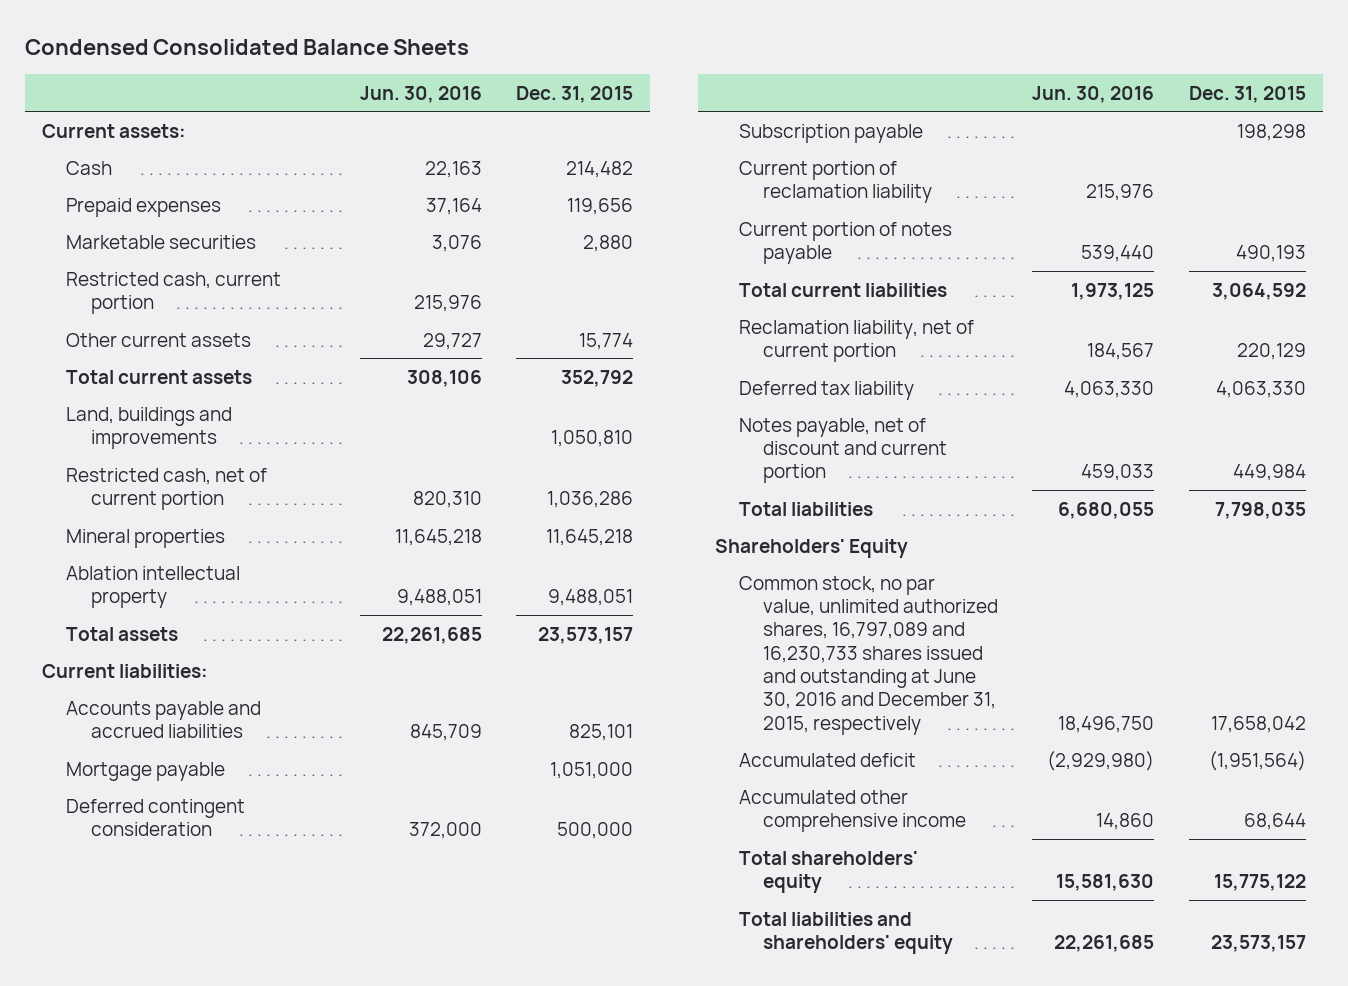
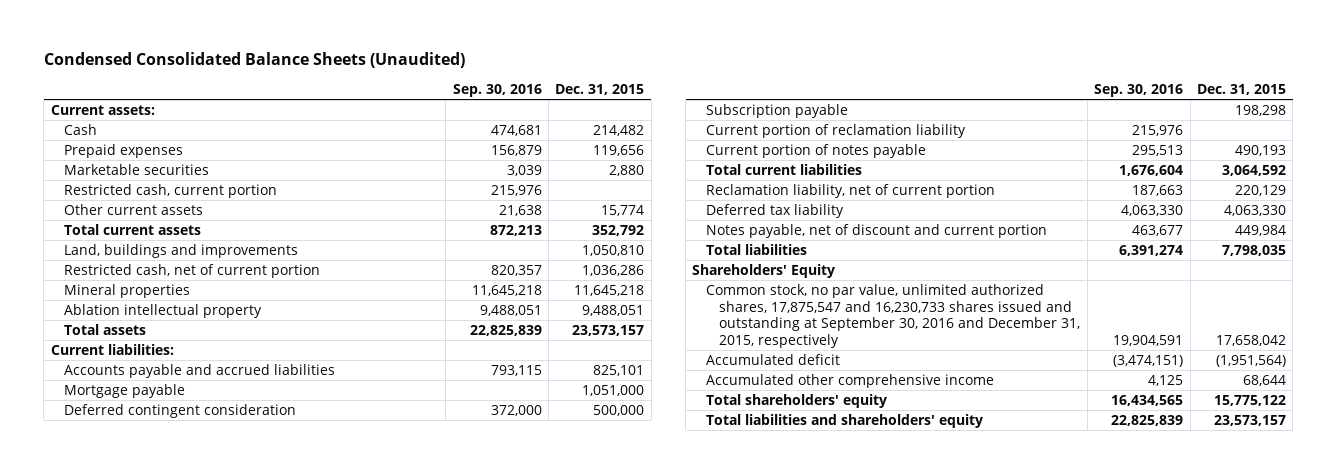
- Condensed Consolidated Balance Sheets
+ Condensed Consolidated Balance Sheets (Unaudited)
- | Jun. 30, 2016 | Dec. 31, 2015
+ | Sep. 30, 2016 | Dec. 31, 2015
- Common stock, no par value, unlimited authorized shares, 16,797,089 and 16,230,733 shares issued and outstanding at June 30, 2016 and December 31, 2015, respectively | 18,496,750 | 17,658,042
+ Common stock, no par value, unlimited authorized shares, 17,875,547 and 16,230,733 shares issued and outstanding at September 30, 2016 and December 31, 2015, respectively | 19,904,591 | 17,658,042

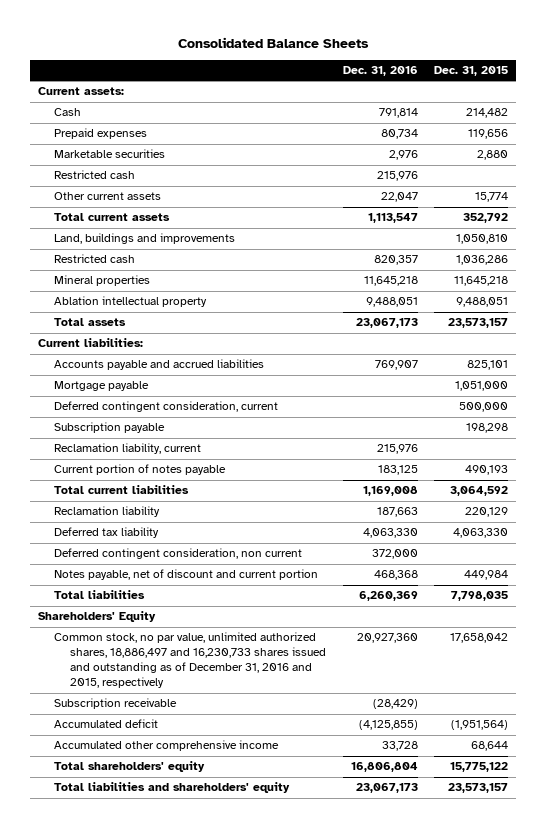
- Condensed Consolidated Balance Sheets (Unaudited)
+ Consolidated Balance Sheets
- | Sep. 30, 2016 | Dec. 31, 2015
+ | Dec. 31, 2016 | Dec. 31, 2015
- Restricted cash, current portion | 215,976 |
+ Restricted cash | 215,976 |
- Restricted cash, net of current portion | 820,357 | 1,036,286
+ Restricted cash | 820,357 | 1,036,286
- Deferred contingent consideration | 372,000 | 500,000
+ Deferred contingent consideration, current | | 500,000
- Current portion of reclamation liability | 215,976 |
+ Reclamation liability, current | 215,976 |
- Reclamation liability, net of current portion | 187,663 | 220,129
+ Reclamation liability | 187,663 | 220,129
+ Deferred contingent consideration, non current | 372,000 |
- Common stock, no par value, unlimited authorized shares, 17,875,547 and 16,230,733 shares issued and outstanding at September 30, 2016 and December 31, 2015, respectively | 19,904,591 | 17,658,042
+ Common stock, no par value, unlimited authorized shares, 18,886,497 and 16,230,733 shares issued and outstanding as of December 31, 2016 and 2015, respectively | 20,927,360 | 17,658,042
+ Subscription receivable | (28,429) |

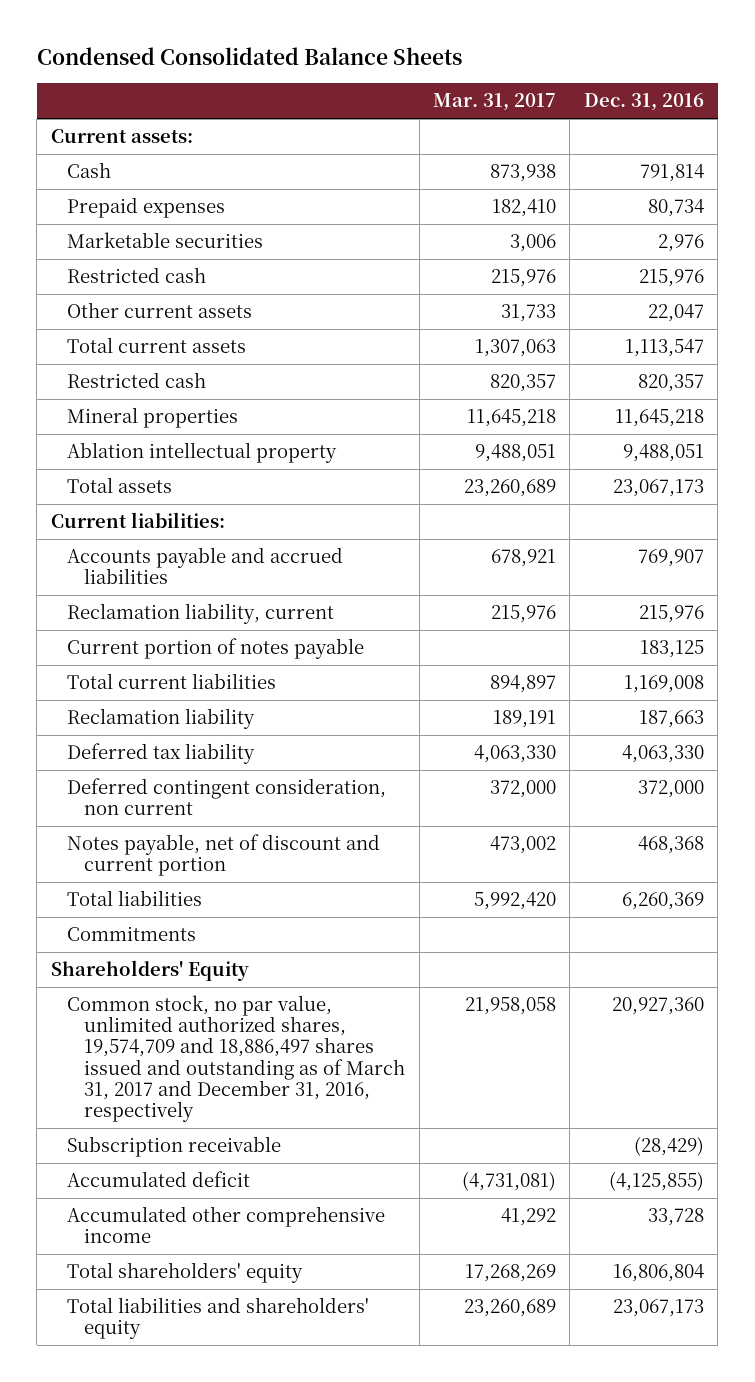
- Consolidated Balance Sheets
+ Condensed Consolidated Balance Sheets
- | Dec. 31, 2016 | Dec. 31, 2015
+ | Mar. 31, 2017 | Dec. 31, 2016
- Land, buildings and improvements | | 1,050,810
- Mortgage payable | | 1,051,000
- Deferred contingent consideration, current | | 500,000
- Subscription payable | | 198,298
+ Commitments
- Common stock, no par value, unlimited authorized shares, 18,886,497 and 16,230,733 shares issued and outstanding as of December 31, 2016 and 2015, respectively | 20,927,360 | 17,658,042
+ Common stock, no par value, unlimited authorized shares, 19,574,709 and 18,886,497 shares issued and outstanding as of March 31, 2017 and December 31, 2016, respectively | 21,958,058 | 20,927,360

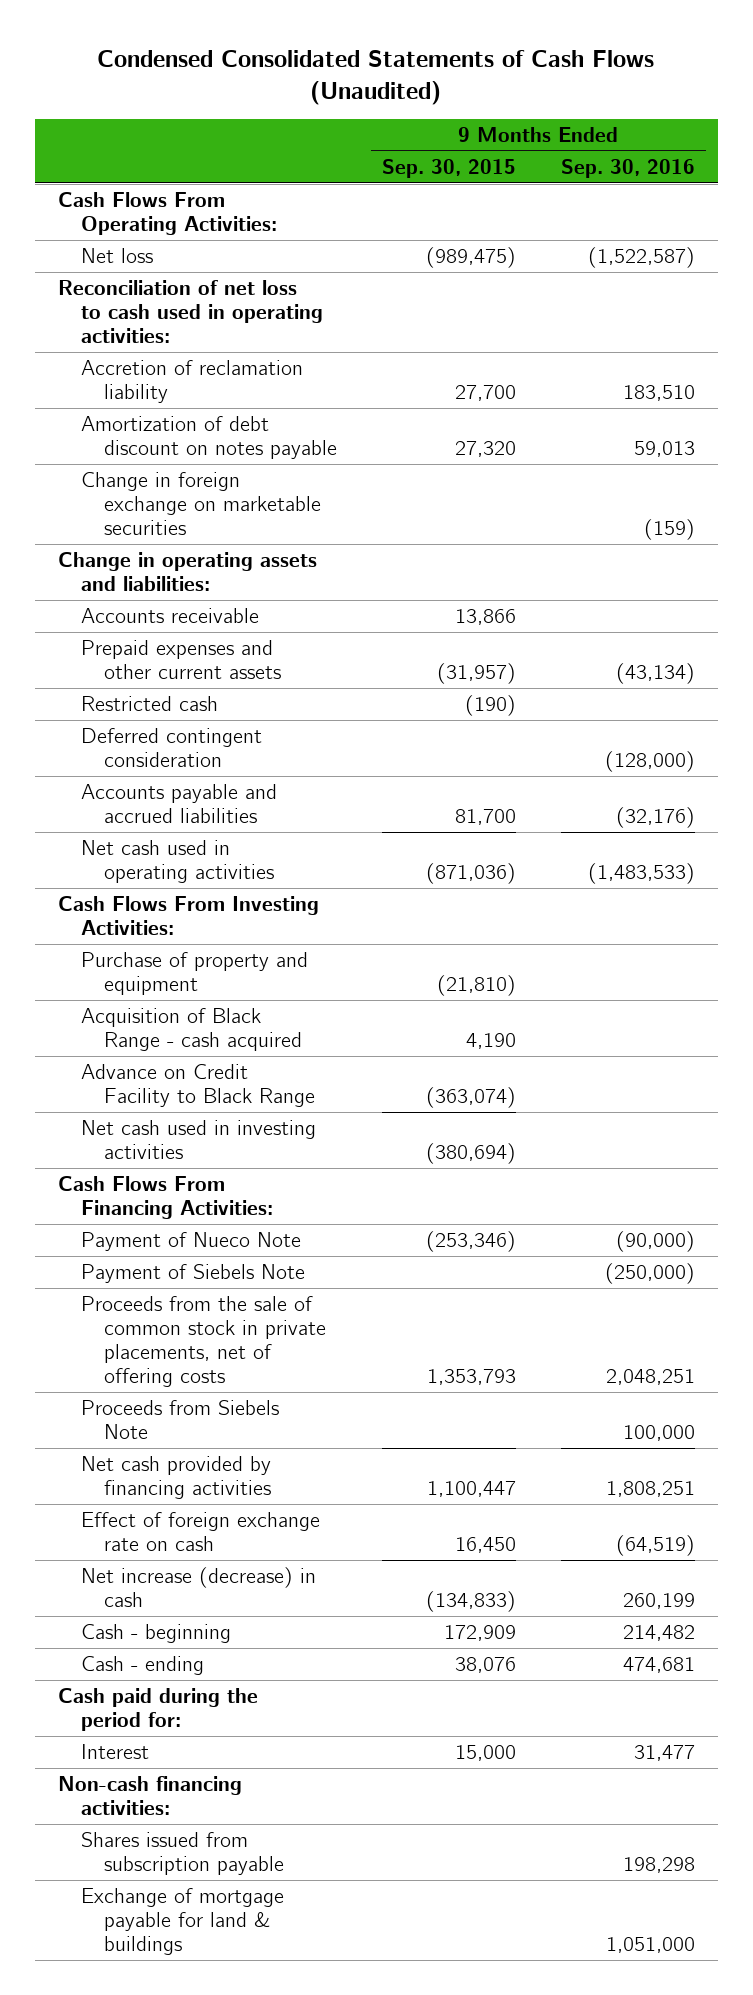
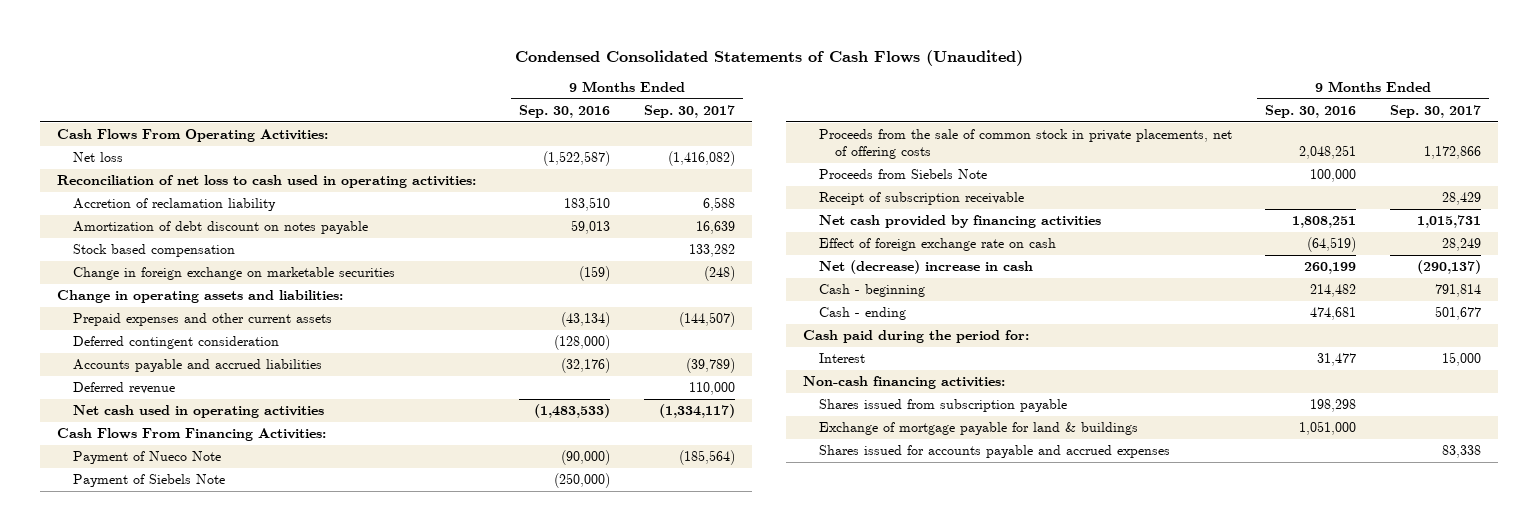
- | 9 Months Ended Sep. 30, 2015 | 9 Months Ended Sep. 30, 2016
+ | 9 Months Ended Sep. 30, 2016 | 9 Months Ended Sep. 30, 2017
+ Stock based compensation | | 133,282
- Accounts receivable | 13,866 |
- Restricted cash | (190) |
+ Deferred revenue | | 110,000
- Cash Flows From Investing Activities:
- Purchase of property and equipment | (21,810) |
- Acquisition of Black Range - cash acquired | 4,190 |
- Advance on Credit Facility to Black Range | (363,074) |
- Net cash used in investing activities | (380,694) |
+ Receipt of subscription receivable | | 28,429
- Net increase (decrease) in cash | (134,833) | 260,199
+ Net (decrease) increase in cash | 260,199 | (290,137)
+ Shares issued for accounts payable and accrued expenses | | 83,338

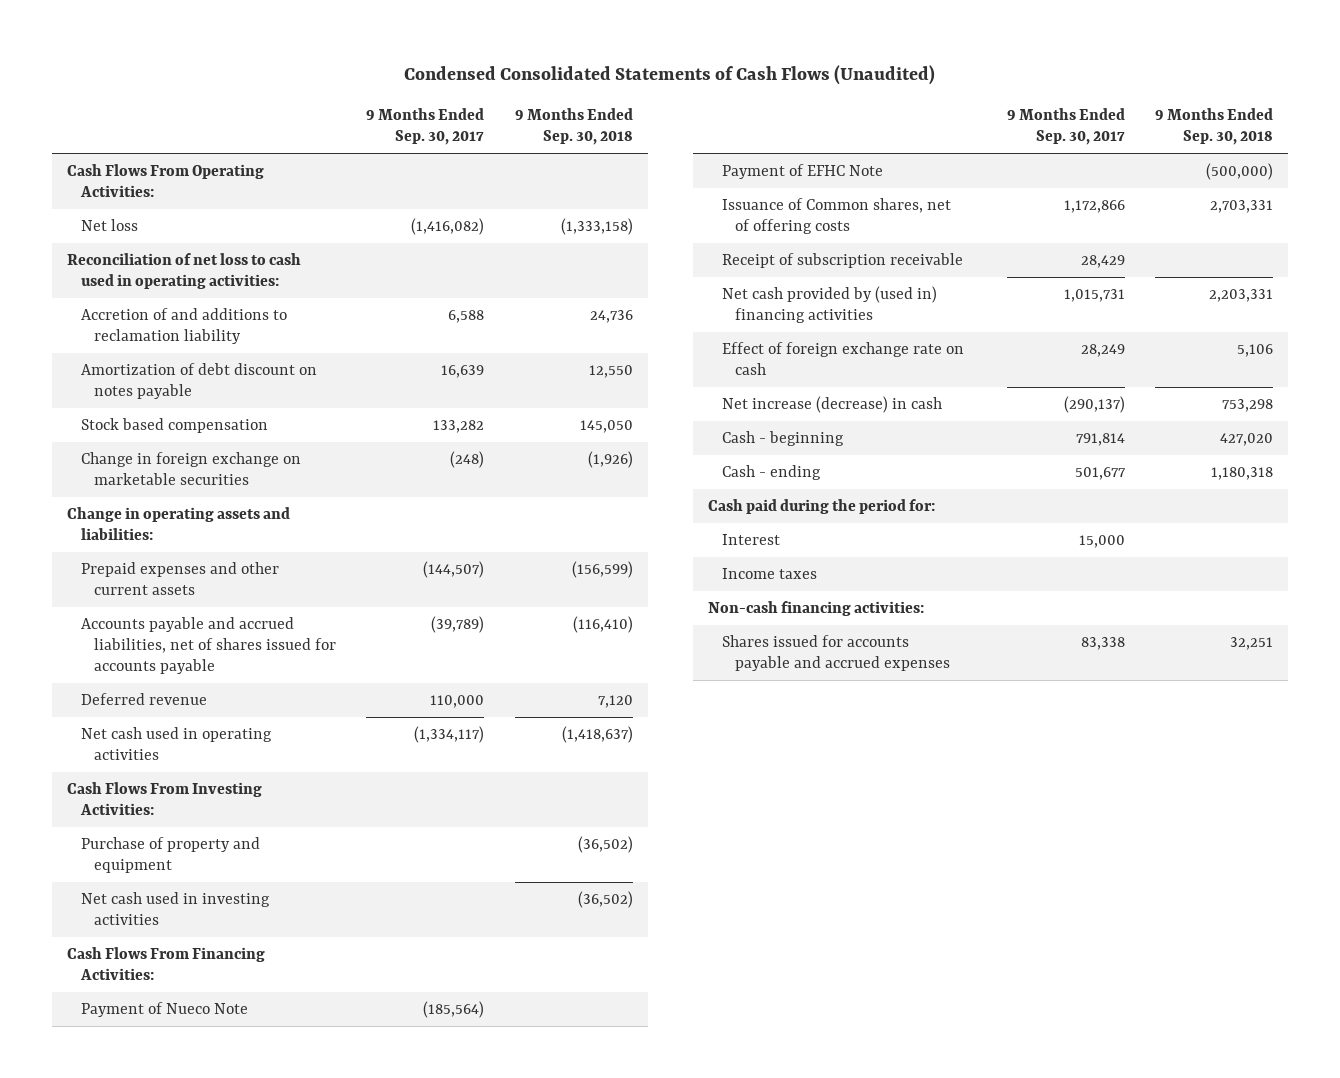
- | 9 Months Ended Sep. 30, 2016 | 9 Months Ended Sep. 30, 2017
+ | 9 Months Ended Sep. 30, 2017 | 9 Months Ended Sep. 30, 2018
- Accretion of reclamation liability | 183,510 | 6,588
+ Accretion of and additions to reclamation liability | 6,588 | 24,736
- Deferred contingent consideration | (128,000) |
- Accounts payable and accrued liabilities | (32,176) | (39,789)
+ Accounts payable and accrued liabilities, net of shares issued for accounts payable | (39,789) | (116,410)
+ Cash Flows From Investing Activities:
+ Purchase of property and equipment | | (36,502)
+ Net cash used in investing activities | | (36,502)
- Payment of Siebels Note | (250,000) |
- Proceeds from the sale of common stock in private placements, net of offering costs | 2,048,251 | 1,172,866
- Proceeds from Siebels Note | 100,000 |
+ Payment of EFHC Note | | (500,000)
+ Issuance of Common shares, net of offering costs | 1,172,866 | 2,703,331
- Net cash provided by financing activities | 1,808,251 | 1,015,731
+ Net cash provided by (used in) financing activities | 1,015,731 | 2,203,331
- Net (decrease) increase in cash | 260,199 | (290,137)
+ Net increase (decrease) in cash | (290,137) | 753,298
+ Income taxes
- Shares issued from subscription payable | 198,298 |
- Exchange of mortgage payable for land & buildings | 1,051,000 |

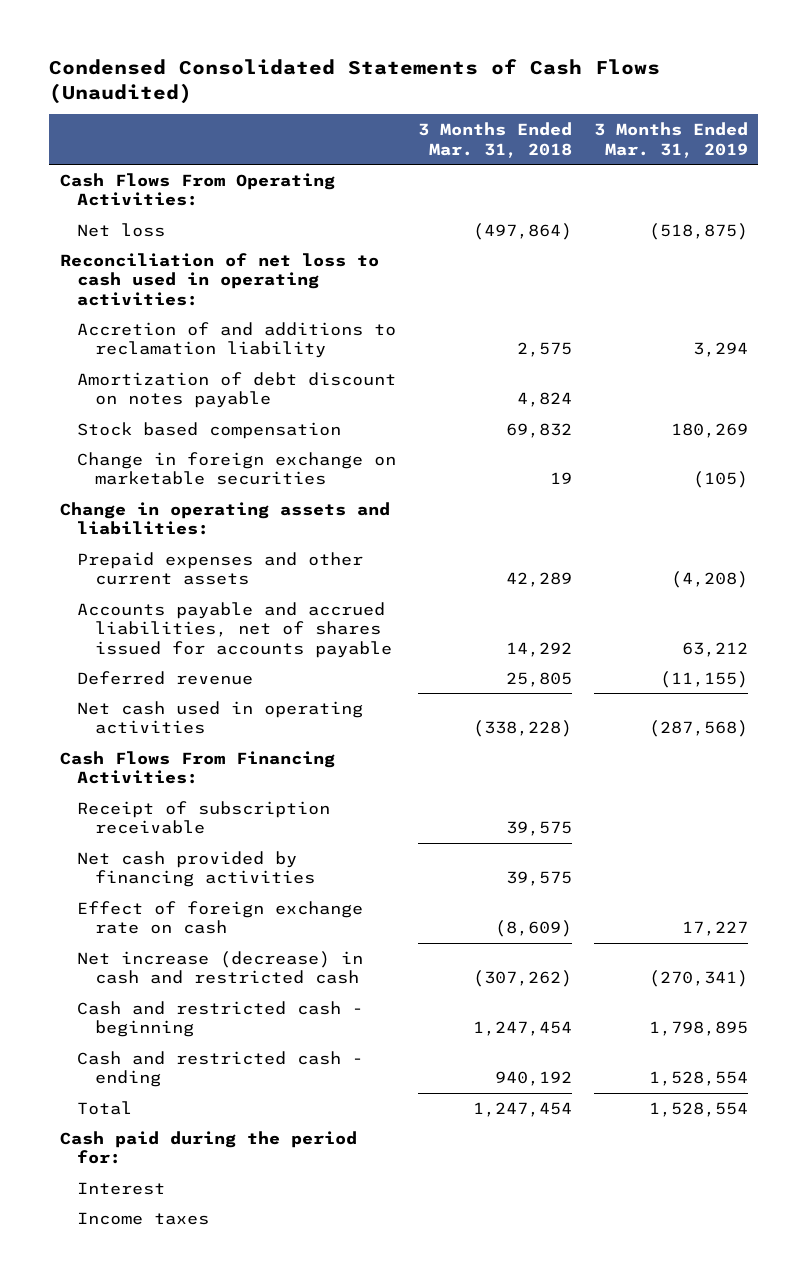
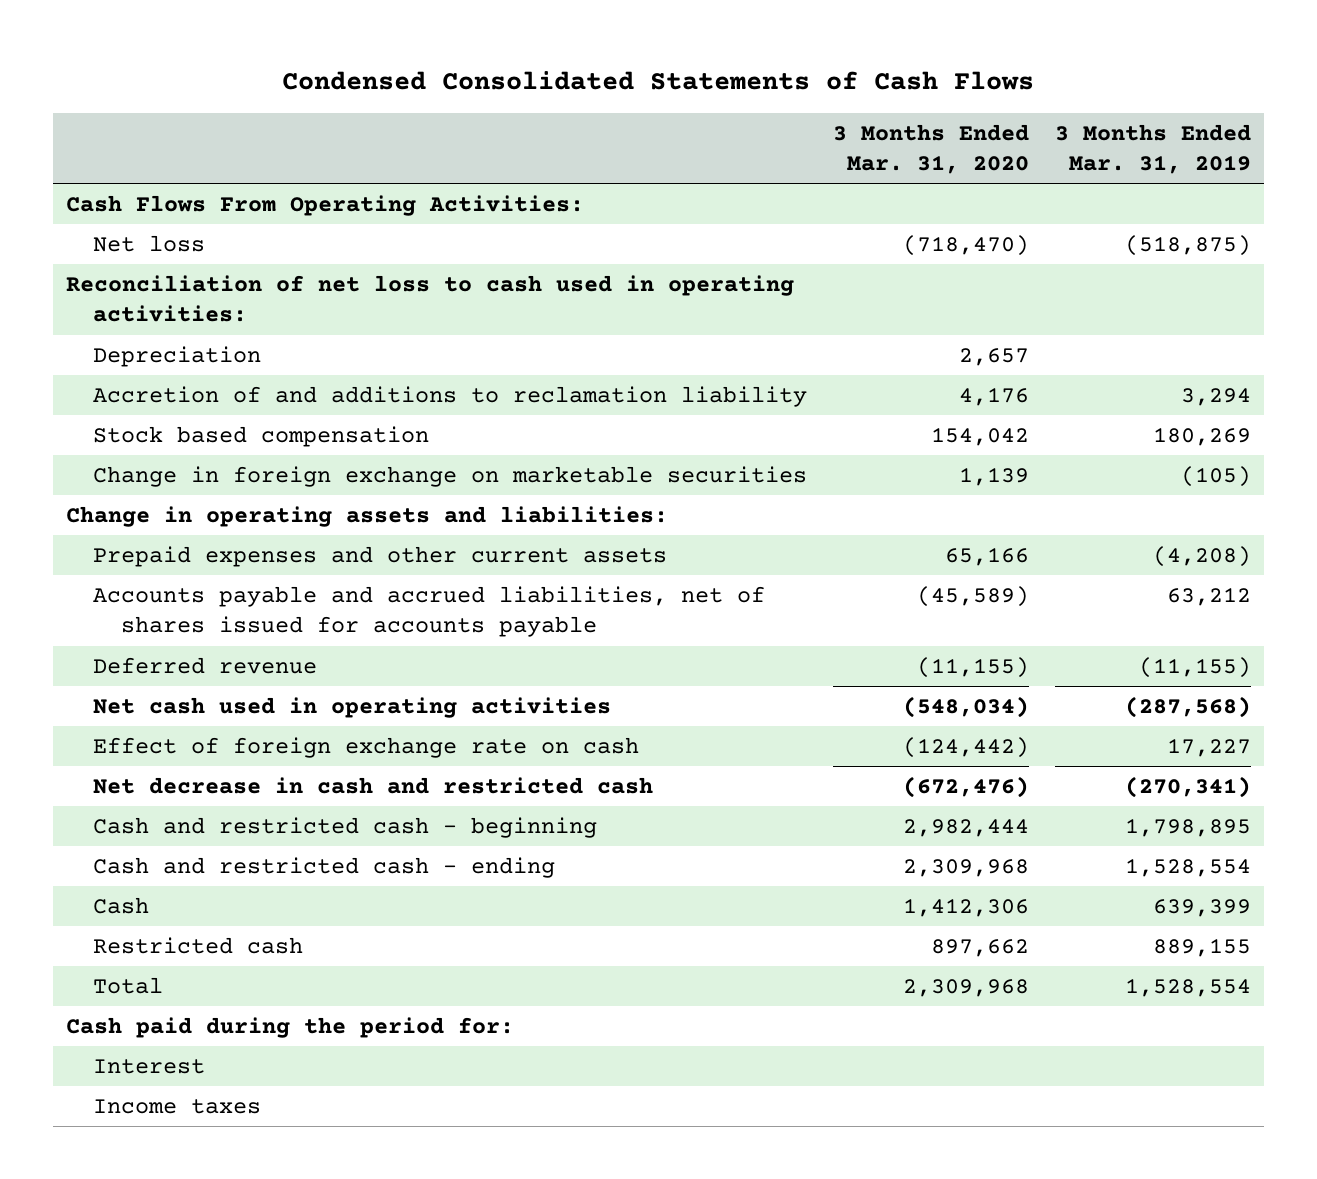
- Condensed Consolidated Statements of Cash Flows (Unaudited)
+ Condensed Consolidated Statements of Cash Flows
- | 3 Months Ended Mar. 31, 2018 | 3 Months Ended Mar. 31, 2019
+ | 3 Months Ended Mar. 31, 2020 | 3 Months Ended Mar. 31, 2019
+ Depreciation | 2,657 |
- Amortization of debt discount on notes payable | 4,824 |
- Cash Flows From Financing Activities:
- Receipt of subscription receivable | 39,575 |
- Net cash provided by financing activities | 39,575 |
- Net increase (decrease) in cash and restricted cash | (307,262) | (270,341)
+ Net decrease in cash and restricted cash | (672,476) | (270,341)
+ Cash | 1,412,306 | 639,399
+ Restricted cash | 897,662 | 889,155

